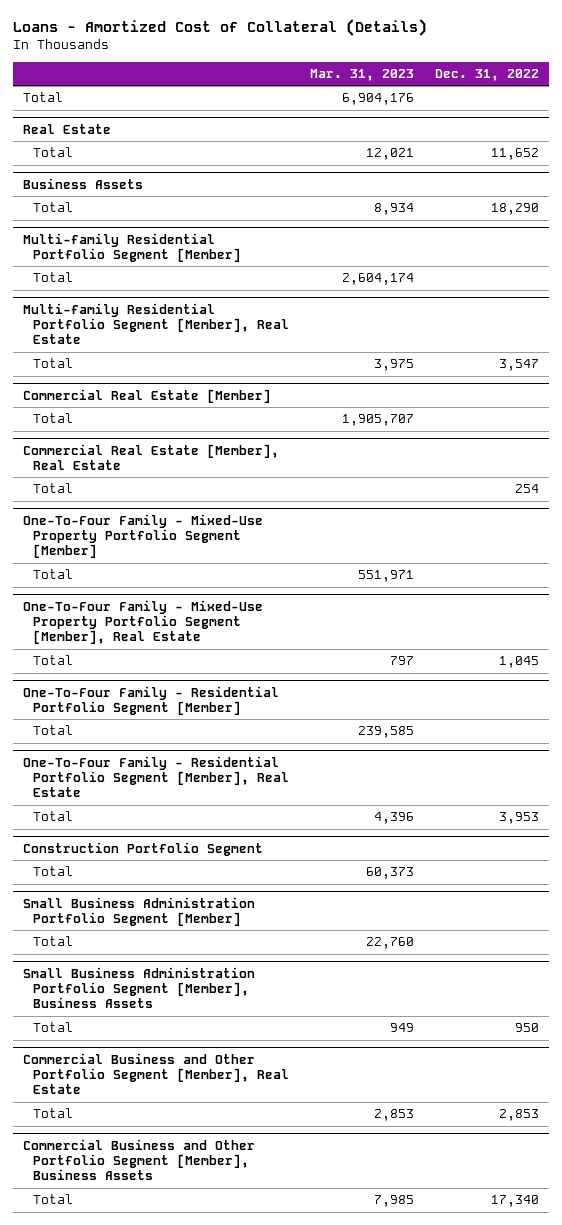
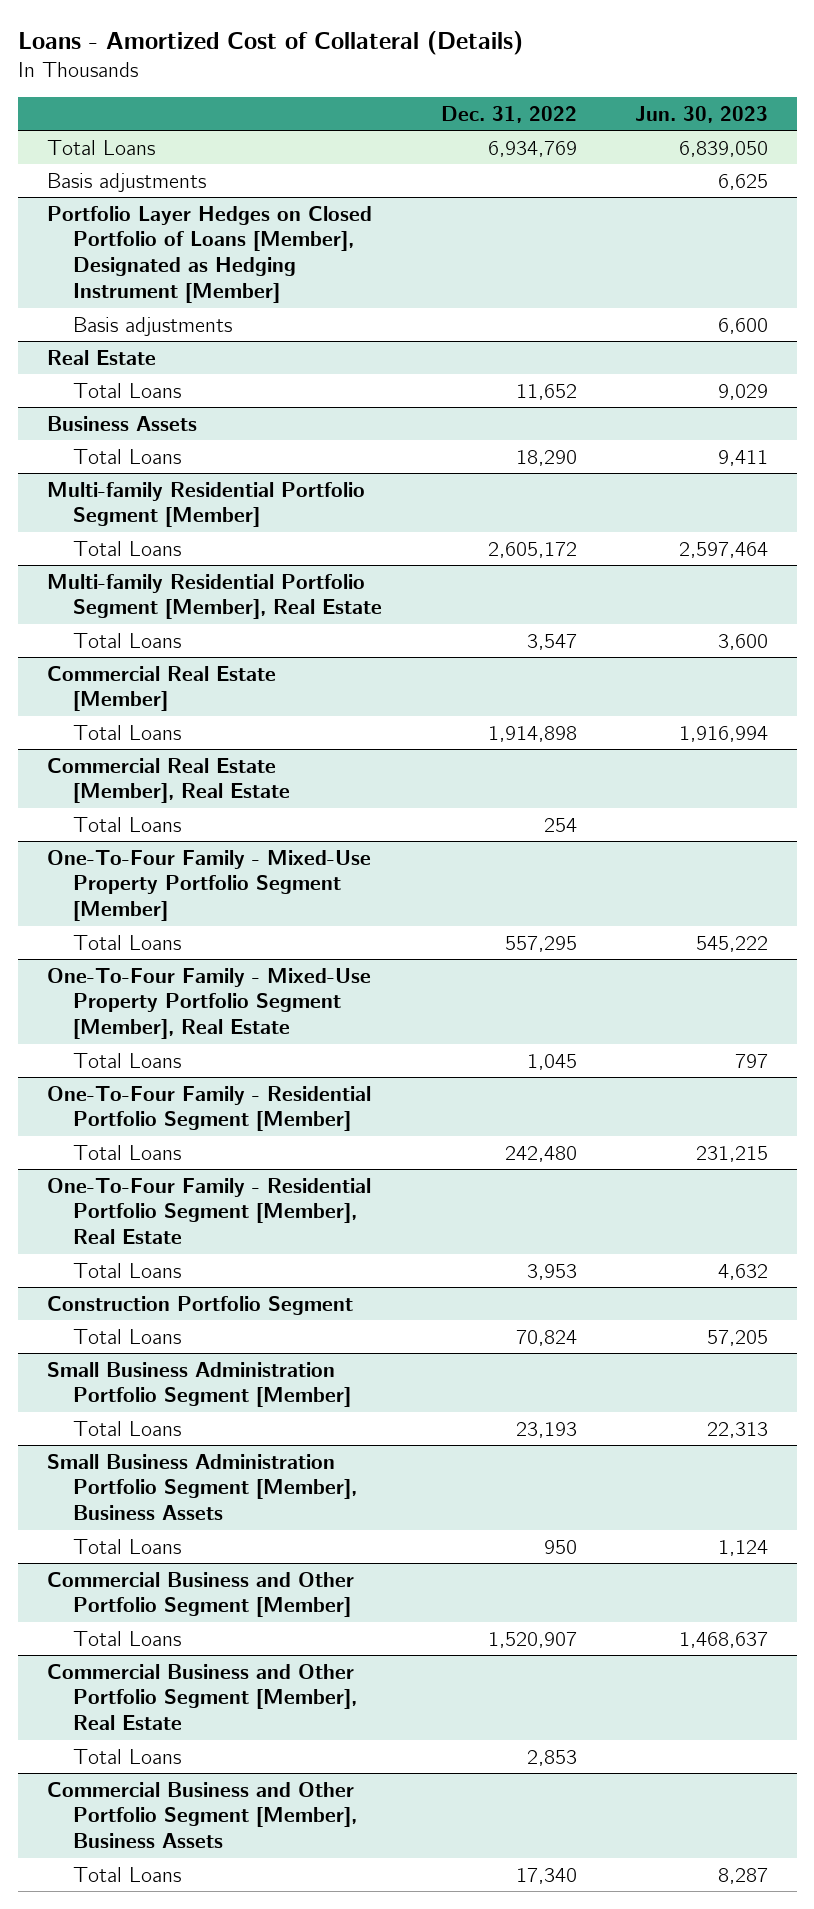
- | Mar. 31, 2023 | Dec. 31, 2022
+ | Dec. 31, 2022 | Jun. 30, 2023
- Total | 6,904,176 |
+ Total Loans | 6,934,769 | 6,839,050
+ Basis adjustments | | 6,625
+ Portfolio Layer Hedges on Closed Portfolio of Loans [Member], Designated as Hedging Instrument [Member]
+ Basis adjustments | | 6,600
@ Real Estate
- Total | 12,021 | 11,652
+ Total Loans | 11,652 | 9,029
@ Business Assets
- Total | 8,934 | 18,290
+ Total Loans | 18,290 | 9,411
@ Multi-family Residential Portfolio Segment [Member]
- Total | 2,604,174 |
+ Total Loans | 2,605,172 | 2,597,464
@ Multi-family Residential Portfolio Segment [Member], Real Estate
- Total | 3,975 | 3,547
+ Total Loans | 3,547 | 3,600
@ Commercial Real Estate [Member]
- Total | 1,905,707 |
+ Total Loans | 1,914,898 | 1,916,994
@ Commercial Real Estate [Member], Real Estate
- Total | | 254
+ Total Loans | 254 |
@ One-To-Four Family - Mixed-Use Property Portfolio Segment [Member]
- Total | 551,971 |
+ Total Loans | 557,295 | 545,222
@ One-To-Four Family - Mixed-Use Property Portfolio Segment [Member], Real Estate
- Total | 797 | 1,045
+ Total Loans | 1,045 | 797
@ One-To-Four Family - Residential Portfolio Segment [Member]
- Total | 239,585 |
+ Total Loans | 242,480 | 231,215
@ One-To-Four Family - Residential Portfolio Segment [Member], Real Estate
- Total | 4,396 | 3,953
+ Total Loans | 3,953 | 4,632
@ Construction Portfolio Segment
- Total | 60,373 |
+ Total Loans | 70,824 | 57,205
@ Small Business Administration Portfolio Segment [Member]
- Total | 22,760 |
+ Total Loans | 23,193 | 22,313
@ Small Business Administration Portfolio Segment [Member], Business Assets
- Total | 949 | 950
+ Total Loans | 950 | 1,124
+ Commercial Business and Other Portfolio Segment [Member]
+ Total Loans | 1,520,907 | 1,468,637
@ Commercial Business and Other Portfolio Segment [Member], Real Estate
- Total | 2,853 | 2,853
+ Total Loans | 2,853 |
@ Commercial Business and Other Portfolio Segment [Member], Business Assets
- Total | 7,985 | 17,340
+ Total Loans | 17,340 | 8,287

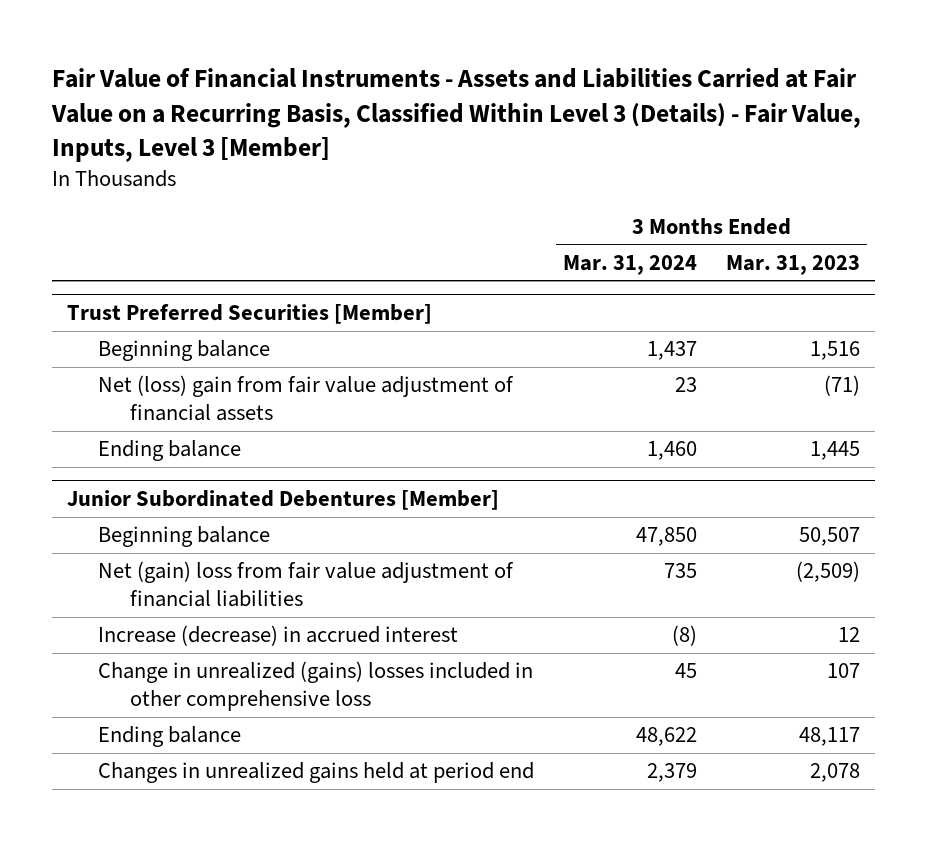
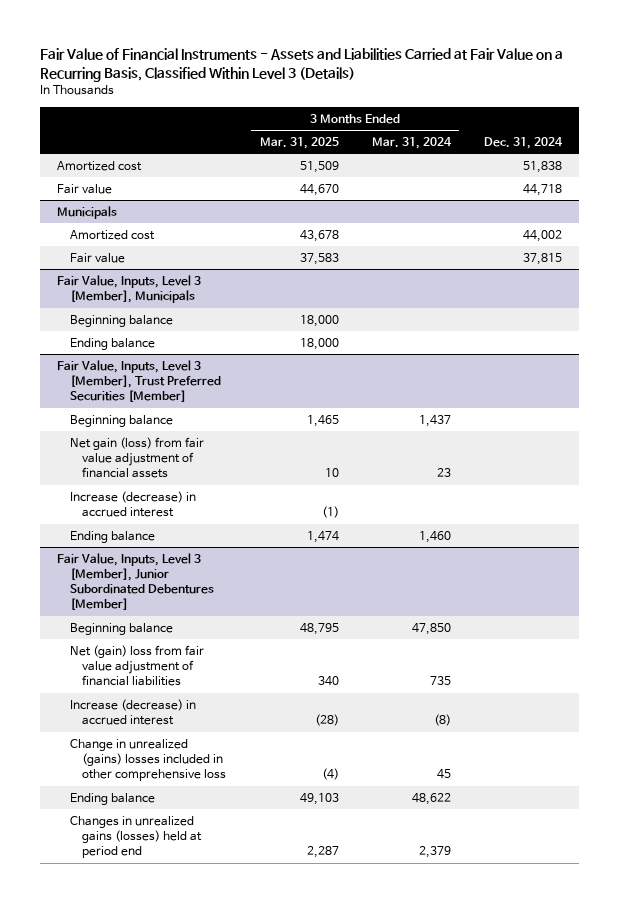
- Fair Value of Financial Instruments - Assets and Liabilities Carried at Fair Value on a Recurring Basis, Classified Within Level 3 (Details) - Fair Value, Inputs, Level 3 [Member]
+ Fair Value of Financial Instruments - Assets and Liabilities Carried at Fair Value on a Recurring Basis, Classified Within Level 3 (Details)
- | 3 Months Ended Mar. 31, 2024 | 3 Months Ended Mar. 31, 2023
+ | 3 Months Ended Mar. 31, 2025 | 3 Months Ended Mar. 31, 2024 | Dec. 31, 2024
- Trust Preferred Securities [Member]
+ Amortized cost | 51,509 | | 51,838
+ Fair value | 44,670 | | 44,718
+ Municipals
+ Amortized cost | 43,678 | | 44,002
+ Fair value | 37,583 | | 37,815
+ Fair Value, Inputs, Level 3 [Member], Municipals
+ Beginning balance | 18,000 | |
+ Ending balance | 18,000 | |
+ Fair Value, Inputs, Level 3 [Member], Trust Preferred Securities [Member]
- Net (loss) gain from fair value adjustment of financial assets | 23 | (71)
+ Net gain (loss) from fair value adjustment of financial assets | 10 | 23 |
+ Increase (decrease) in accrued interest | (1) | |
- Junior Subordinated Debentures [Member]
+ Fair Value, Inputs, Level 3 [Member], Junior Subordinated Debentures [Member]
- Changes in unrealized gains held at period end | 2,379 | 2,078
+ Changes in unrealized gains (losses) held at period end | 2,287 | 2,379 |

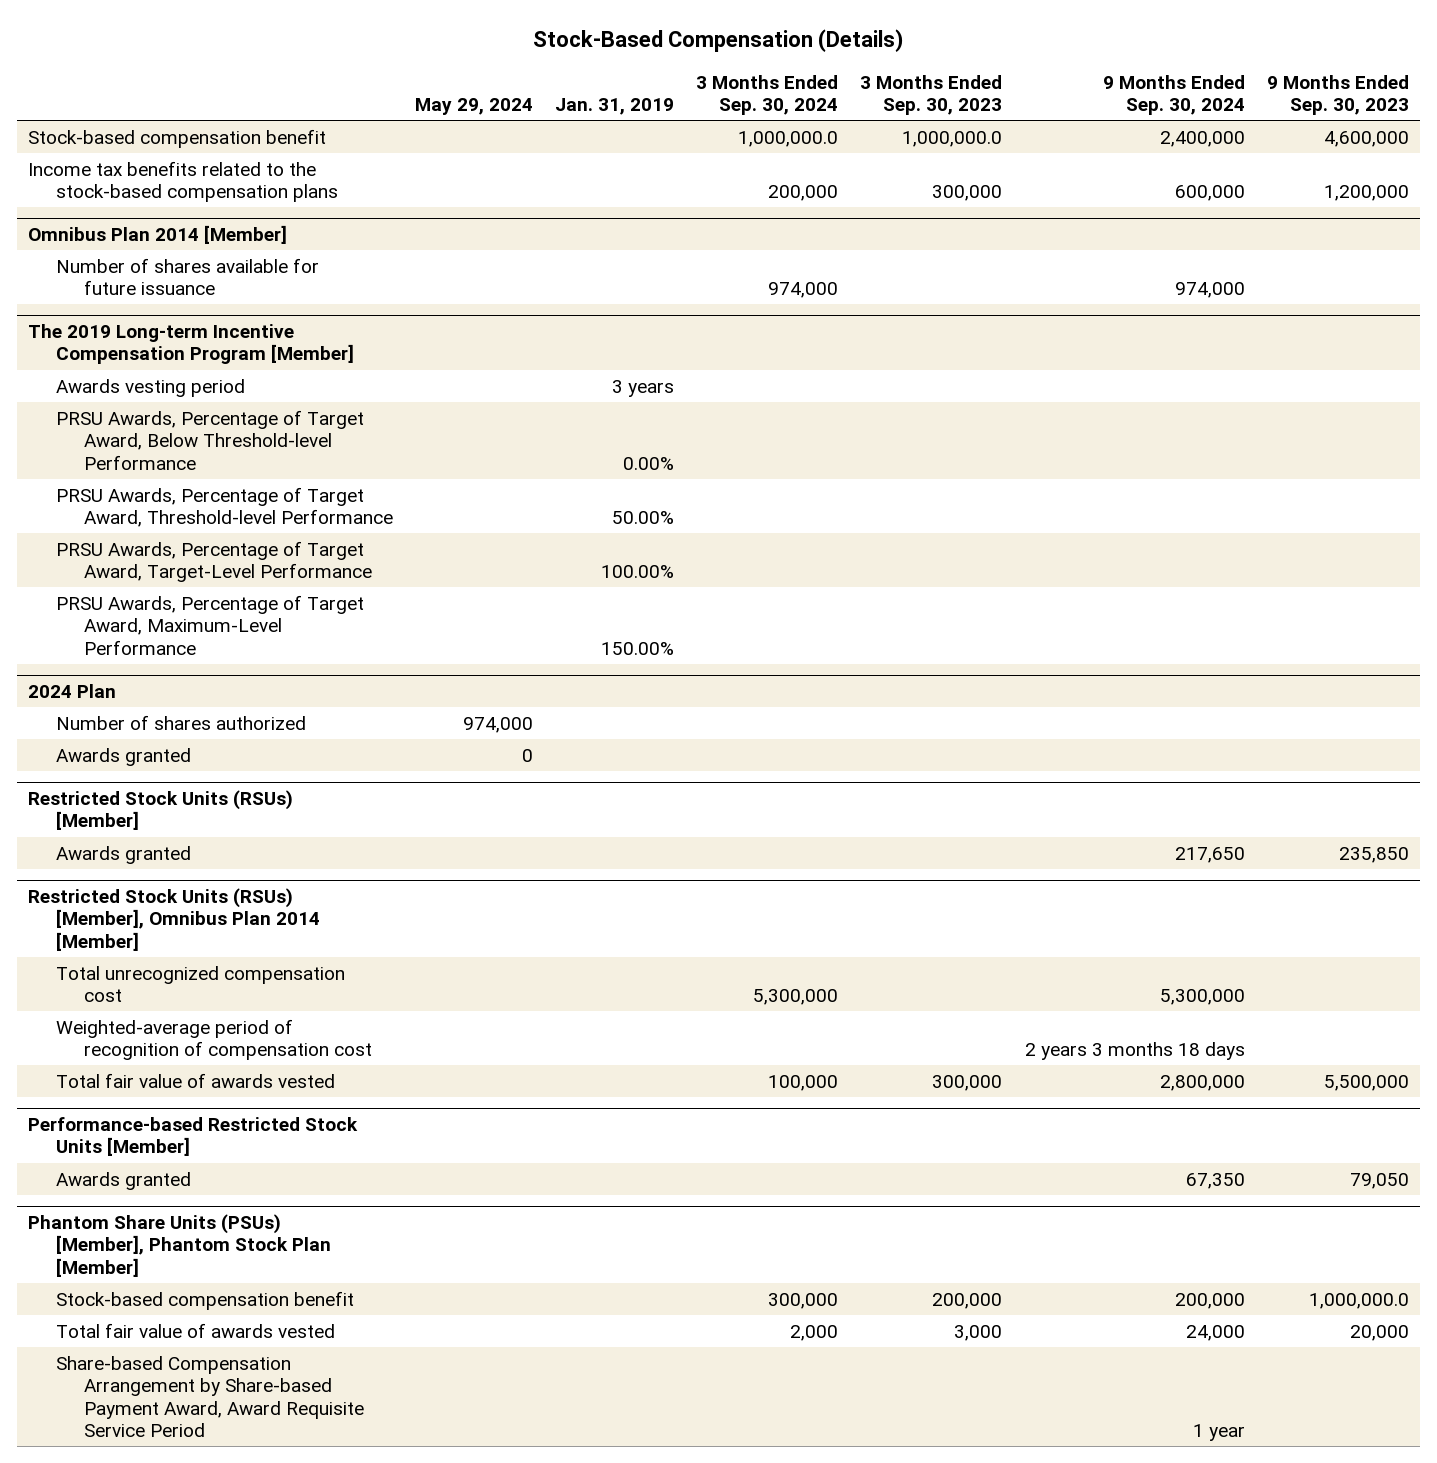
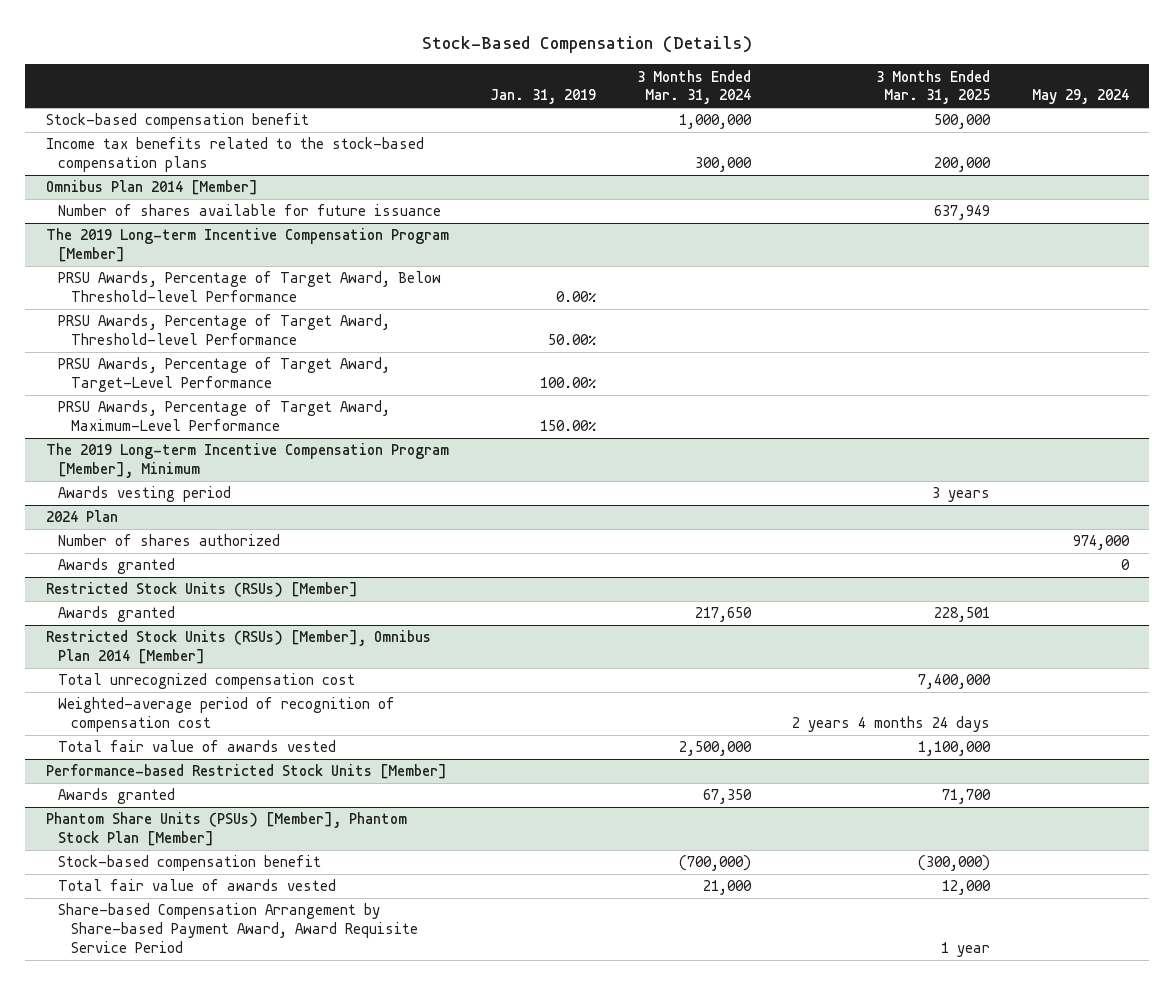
- | May 29, 2024 | Jan. 31, 2019 | 3 Months Ended Sep. 30, 2024 | 3 Months Ended Sep. 30, 2023 | 9 Months Ended Sep. 30, 2024 | 9 Months Ended Sep. 30, 2023
+ | Jan. 31, 2019 | 3 Months Ended Mar. 31, 2024 | 3 Months Ended Mar. 31, 2025 | May 29, 2024
@ The 2019 Long-term Incentive Compensation Program [Member]
- Awards vesting period | | 3 years | | | |
+ The 2019 Long-term Incentive Compensation Program [Member], Minimum
+ Awards vesting period | | | 3 years |

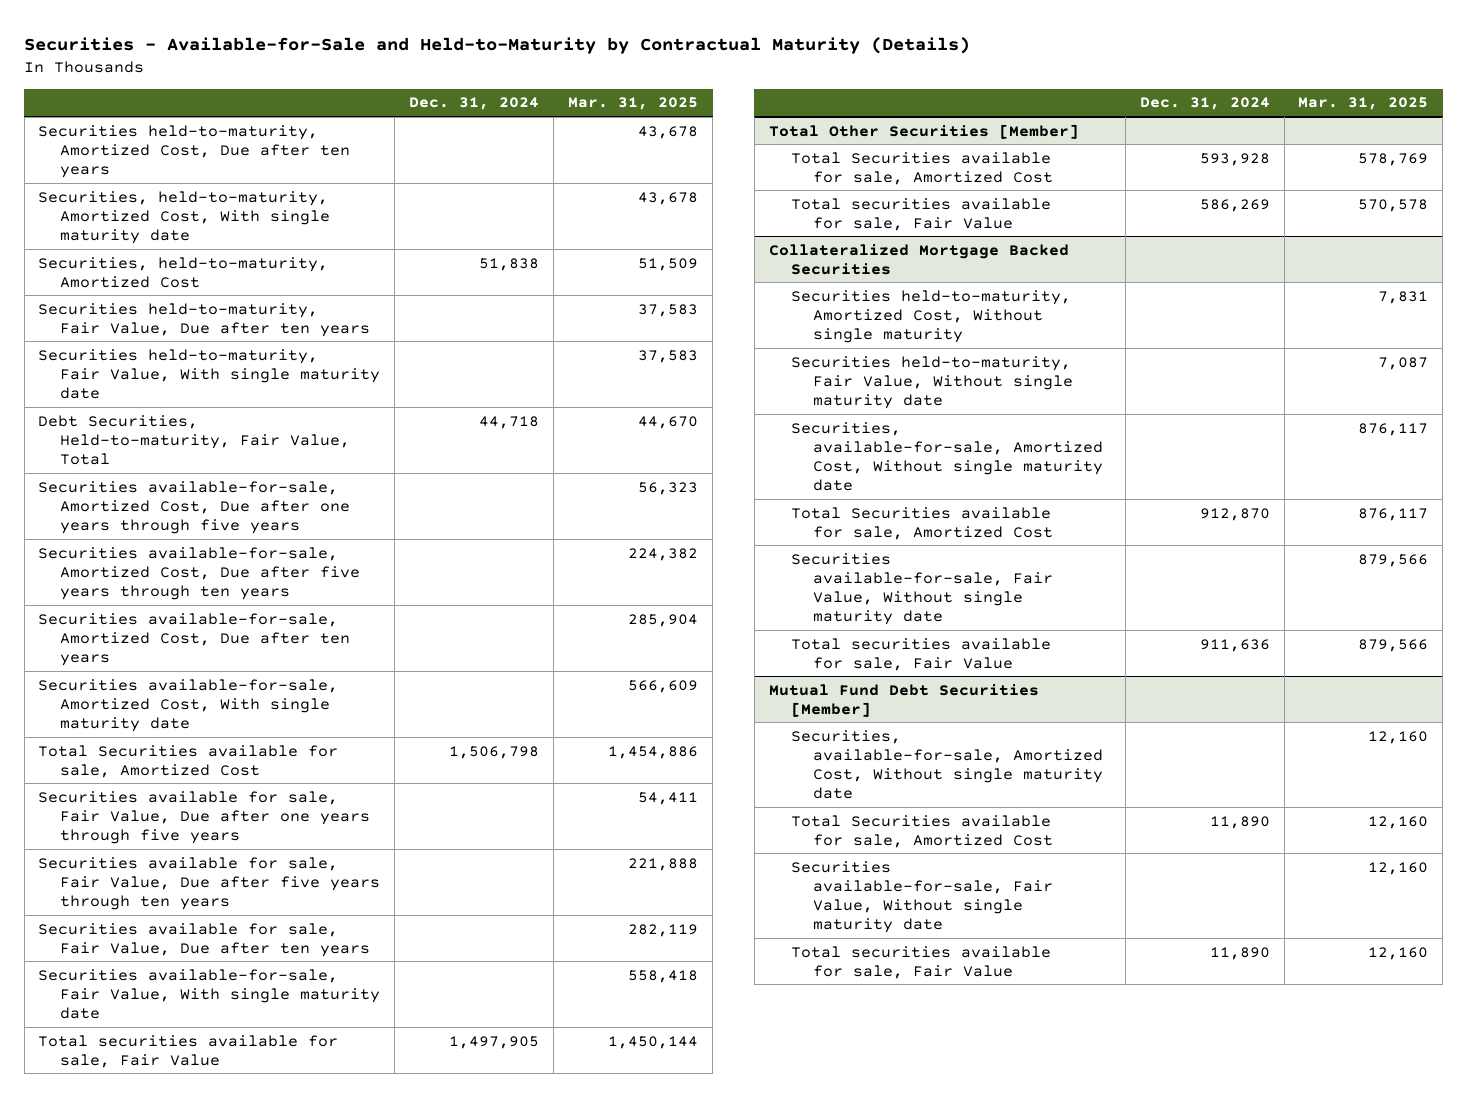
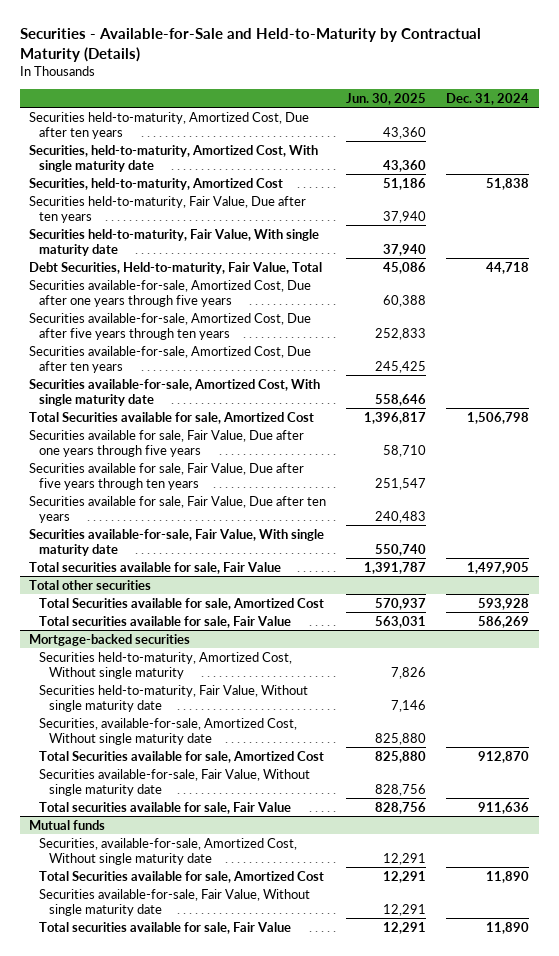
- | Dec. 31, 2024 | Mar. 31, 2025
+ | Jun. 30, 2025 | Dec. 31, 2024
- Total Other Securities [Member]
+ Total other securities
- Collateralized Mortgage Backed Securities
+ Mortgage-backed securities
- Mutual Fund Debt Securities [Member]
+ Mutual funds

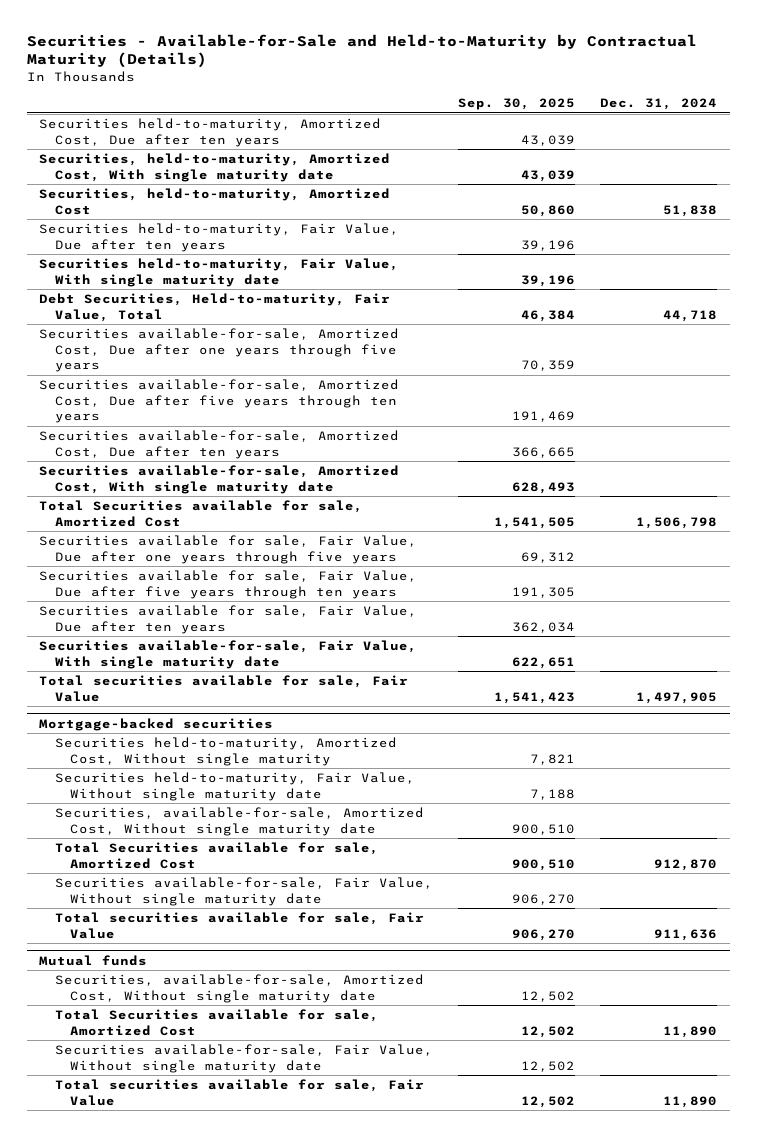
- | Jun. 30, 2025 | Dec. 31, 2024
+ | Sep. 30, 2025 | Dec. 31, 2024
- Total other securities
- Total Securities available for sale, Amortized Cost | 570,937 | 593,928
- Total securities available for sale, Fair Value | 563,031 | 586,269

